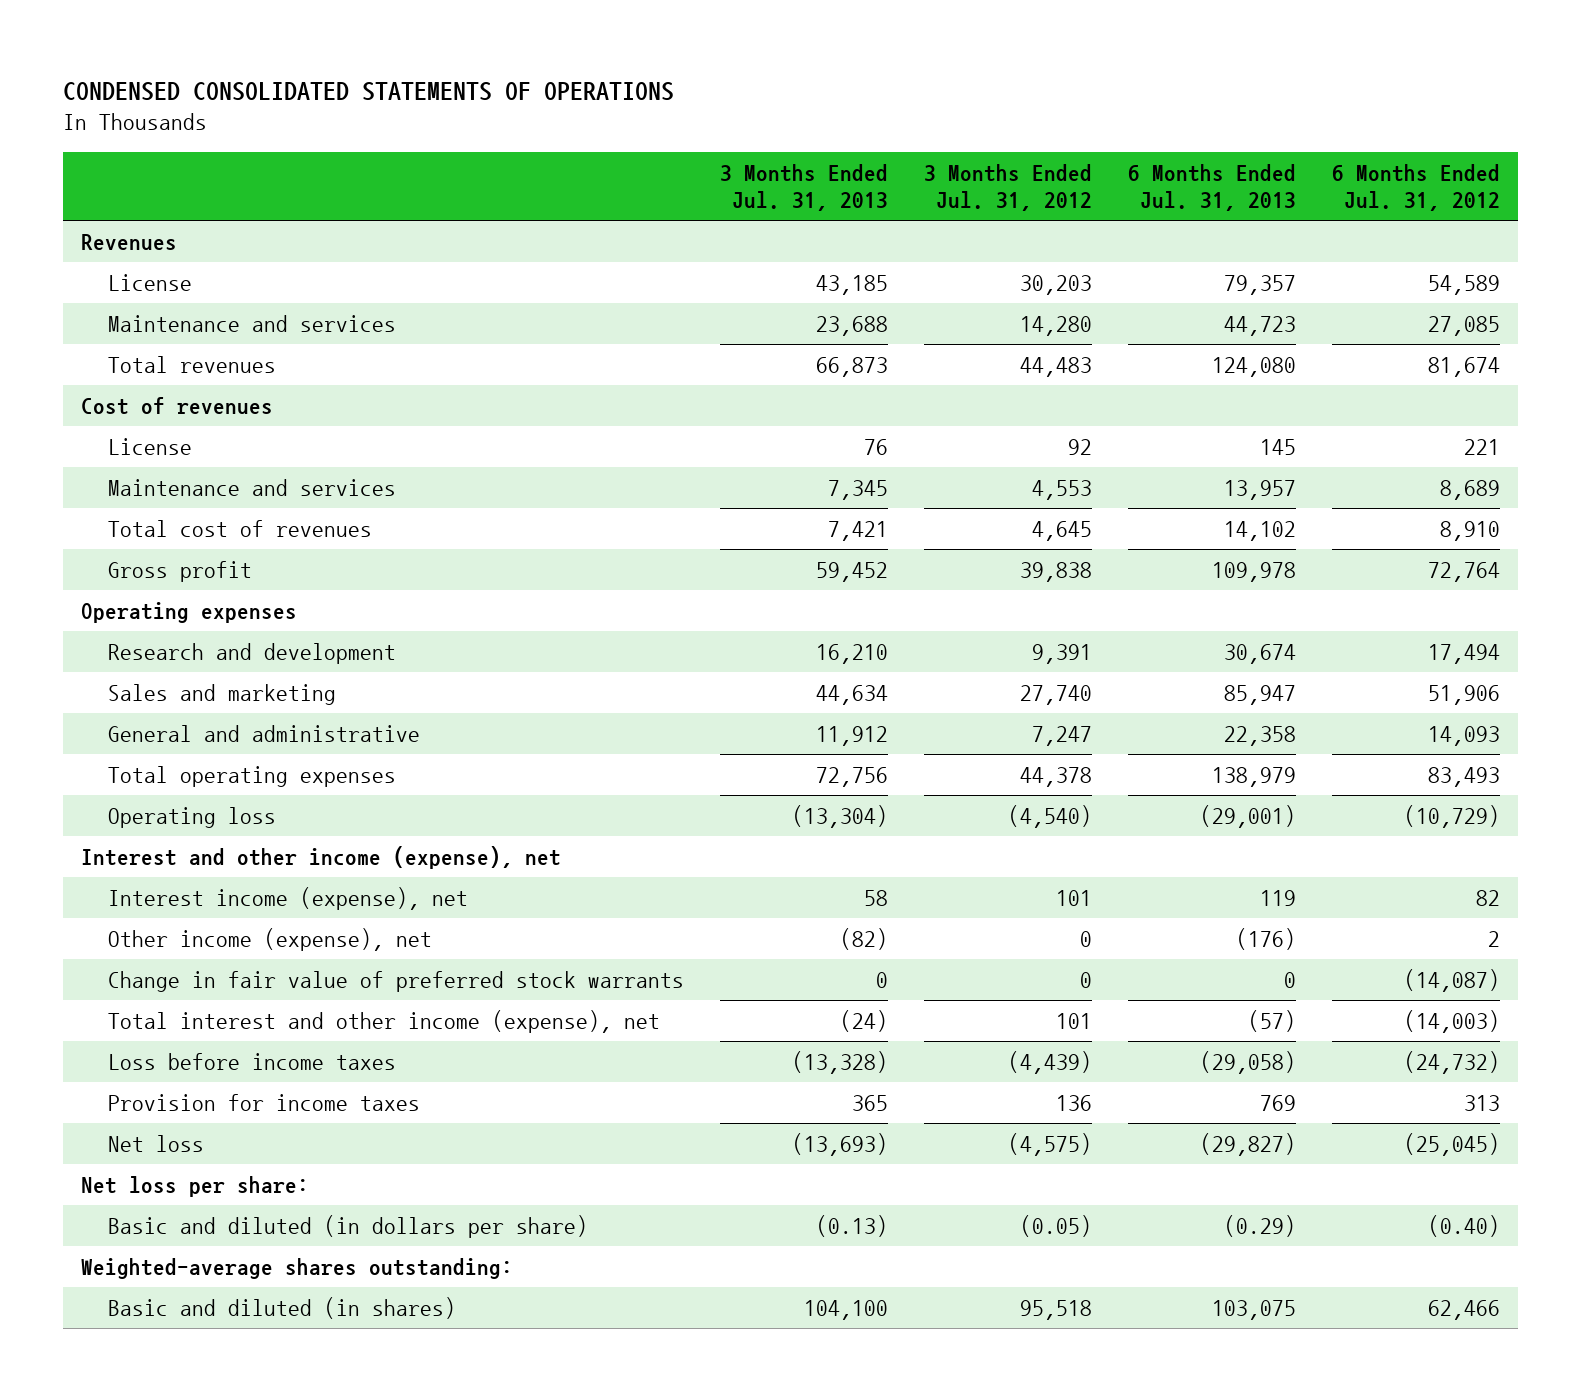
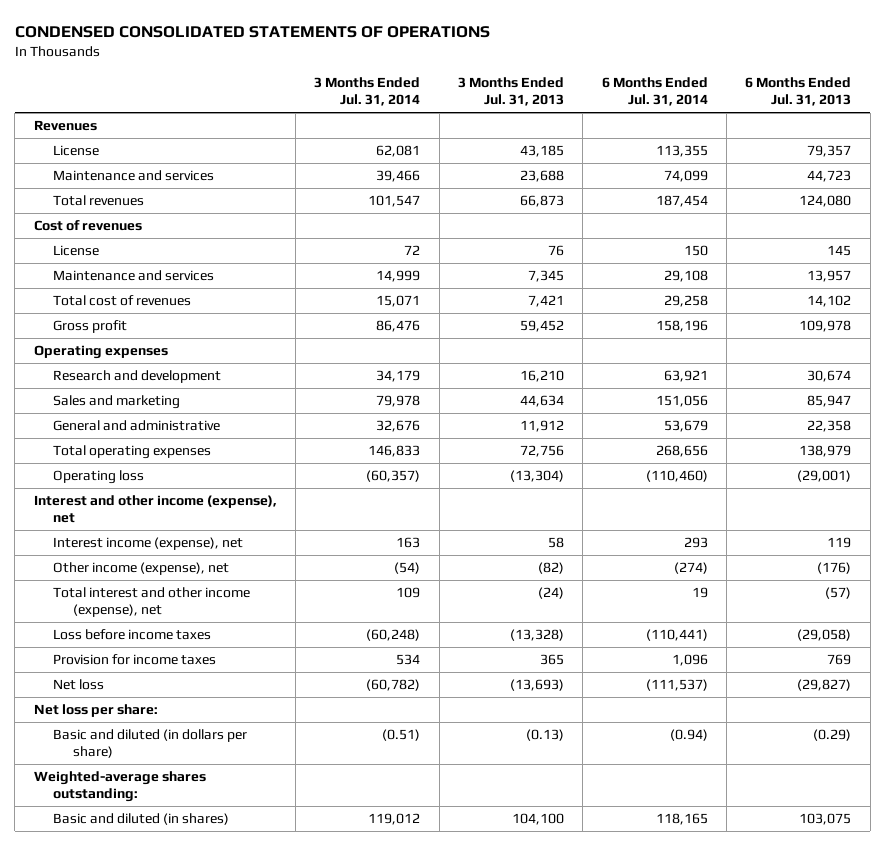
- | 3 Months Ended Jul. 31, 2013 | 3 Months Ended Jul. 31, 2012 | 6 Months Ended Jul. 31, 2013 | 6 Months Ended Jul. 31, 2012
+ | 3 Months Ended Jul. 31, 2014 | 3 Months Ended Jul. 31, 2013 | 6 Months Ended Jul. 31, 2014 | 6 Months Ended Jul. 31, 2013
- Change in fair value of preferred stock warrants | 0 | 0 | 0 | (14,087)

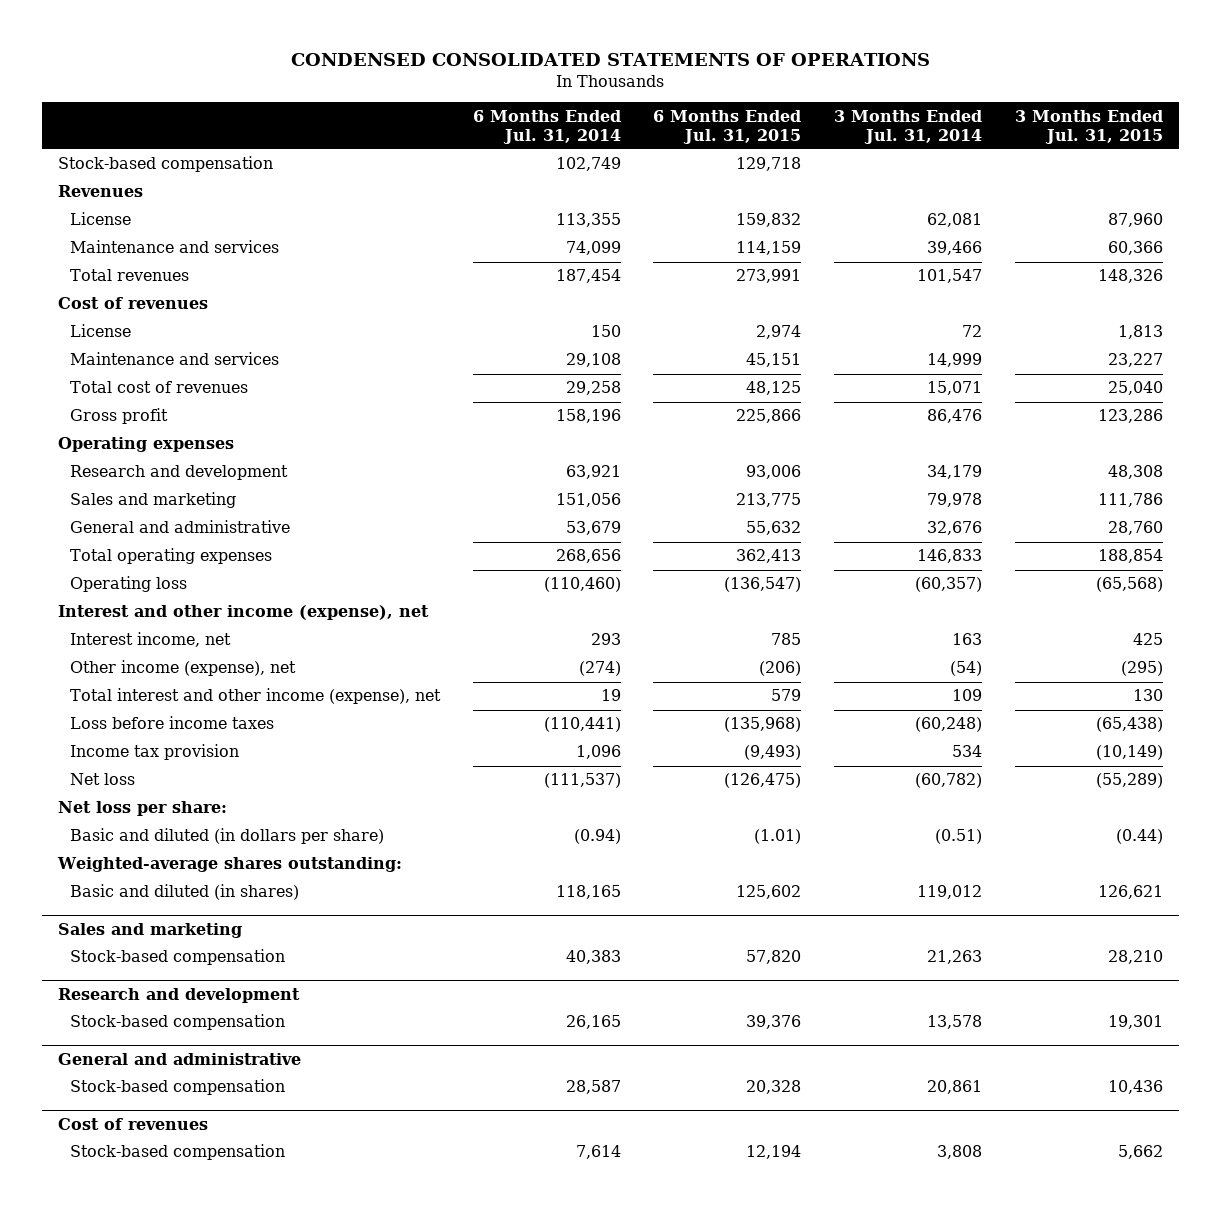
- | 3 Months Ended Jul. 31, 2014 | 3 Months Ended Jul. 31, 2013 | 6 Months Ended Jul. 31, 2014 | 6 Months Ended Jul. 31, 2013
+ | 6 Months Ended Jul. 31, 2014 | 6 Months Ended Jul. 31, 2015 | 3 Months Ended Jul. 31, 2014 | 3 Months Ended Jul. 31, 2015
+ Stock-based compensation | 102,749 | 129,718 | |
- Interest income (expense), net | 163 | 58 | 293 | 119
+ Interest income, net | 293 | 785 | 163 | 425
- Provision for income taxes | 534 | 365 | 1,096 | 769
+ Income tax provision | 1,096 | (9,493) | 534 | (10,149)
+ Sales and marketing
+ Stock-based compensation | 40,383 | 57,820 | 21,263 | 28,210
+ Research and development
+ Stock-based compensation | 26,165 | 39,376 | 13,578 | 19,301
+ General and administrative
+ Stock-based compensation | 28,587 | 20,328 | 20,861 | 10,436
+ Cost of revenues
+ Stock-based compensation | 7,614 | 12,194 | 3,808 | 5,662

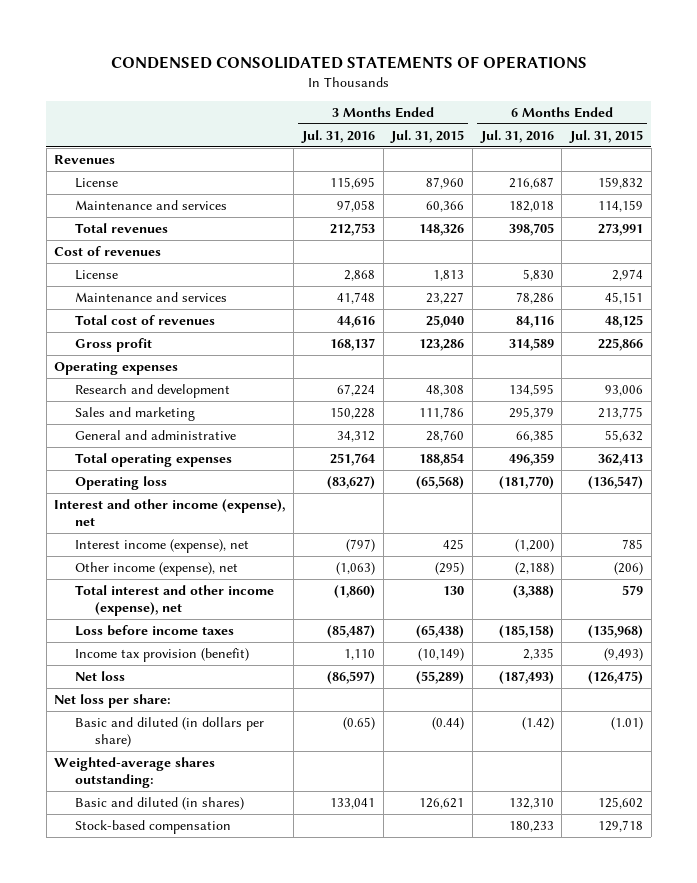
- | 6 Months Ended Jul. 31, 2014 | 6 Months Ended Jul. 31, 2015 | 3 Months Ended Jul. 31, 2014 | 3 Months Ended Jul. 31, 2015
+ | 3 Months Ended Jul. 31, 2016 | 3 Months Ended Jul. 31, 2015 | 6 Months Ended Jul. 31, 2016 | 6 Months Ended Jul. 31, 2015
- Interest income, net | 293 | 785 | 163 | 425
+ Interest income (expense), net | (797) | 425 | (1,200) | 785
- Income tax provision | 1,096 | (9,493) | 534 | (10,149)
+ Income tax provision (benefit) | 1,110 | (10,149) | 2,335 | (9,493)
- Sales and marketing
- Stock-based compensation | 40,383 | 57,820 | 21,263 | 28,210
- Research and development
- Stock-based compensation | 26,165 | 39,376 | 13,578 | 19,301
- General and administrative
- Stock-based compensation | 28,587 | 20,328 | 20,861 | 10,436
- Cost of revenues
- Stock-based compensation | 7,614 | 12,194 | 3,808 | 5,662
moved down: Stock-based compensation | | | 180,233 | 129,718

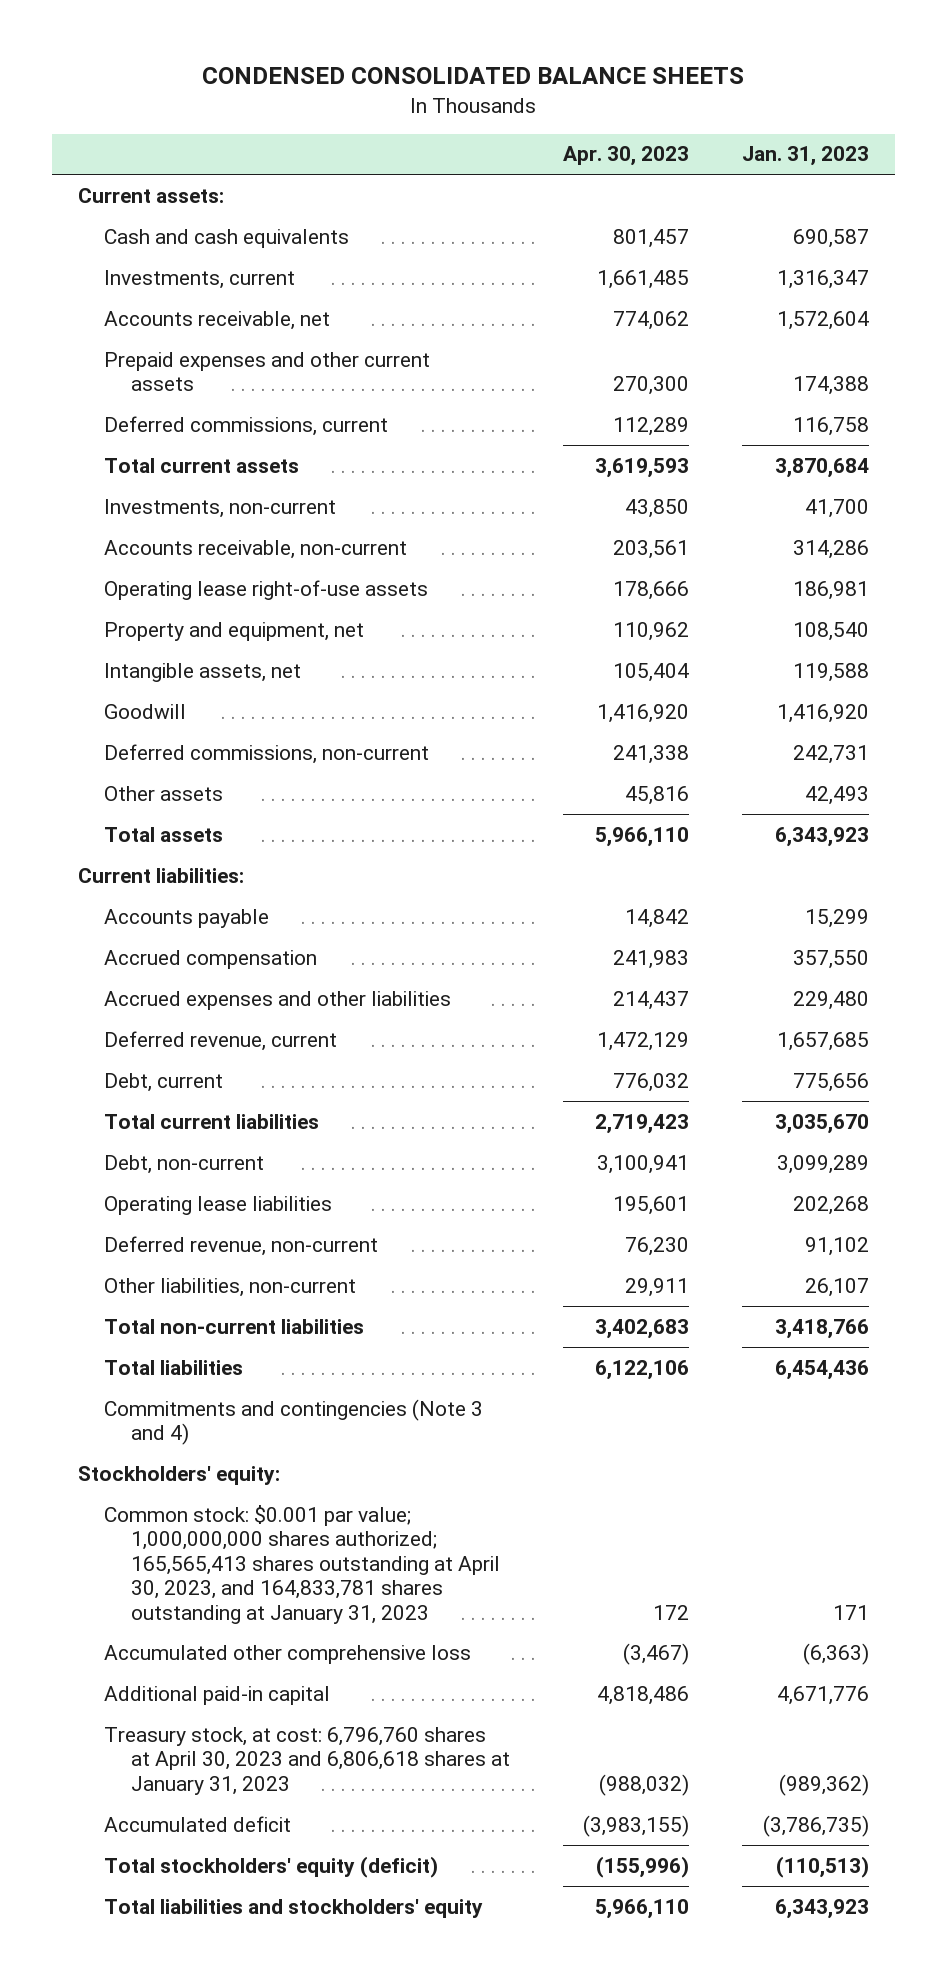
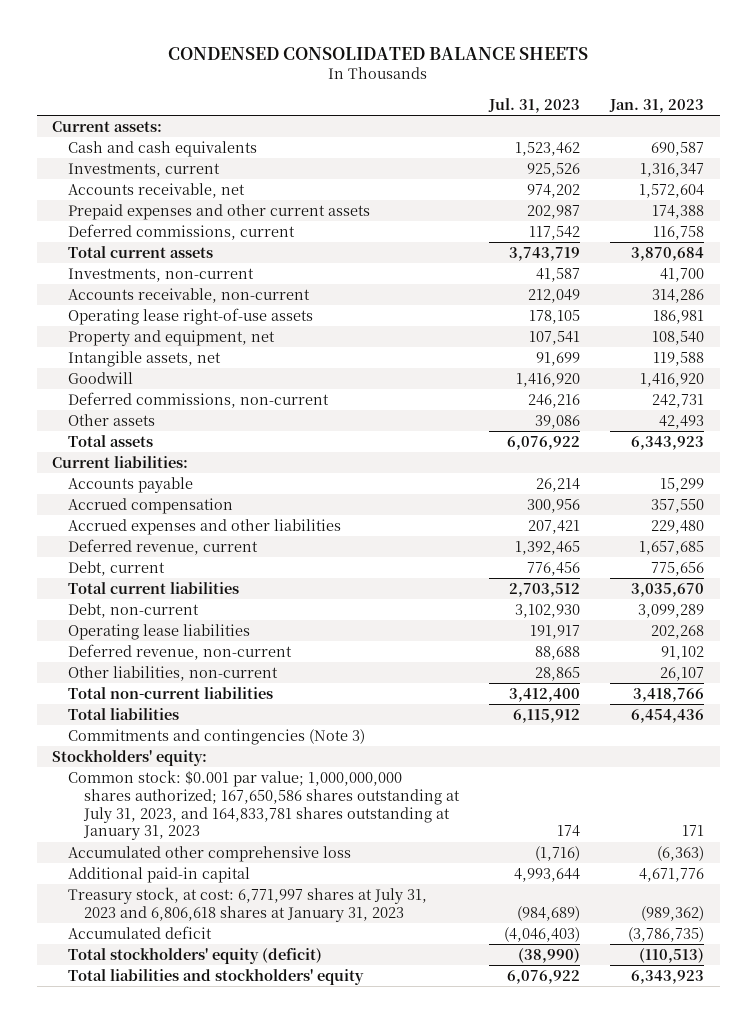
- | Apr. 30, 2023 | Jan. 31, 2023
+ | Jul. 31, 2023 | Jan. 31, 2023
- Commitments and contingencies (Note 3 and 4)
+ Commitments and contingencies (Note 3)
- Common stock: $0.001 par value; 1,000,000,000 shares authorized; 165,565,413 shares outstanding at April 30, 2023, and 164,833,781 shares outstanding at January 31, 2023 | 172 | 171
+ Common stock: $0.001 par value; 1,000,000,000 shares authorized; 167,650,586 shares outstanding at July 31, 2023, and 164,833,781 shares outstanding at January 31, 2023 | 174 | 171
- Treasury stock, at cost: 6,796,760 shares at April 30, 2023 and 6,806,618 shares at January 31, 2023 | (988,032) | (989,362)
+ Treasury stock, at cost: 6,771,997 shares at July 31, 2023 and 6,806,618 shares at January 31, 2023 | (984,689) | (989,362)

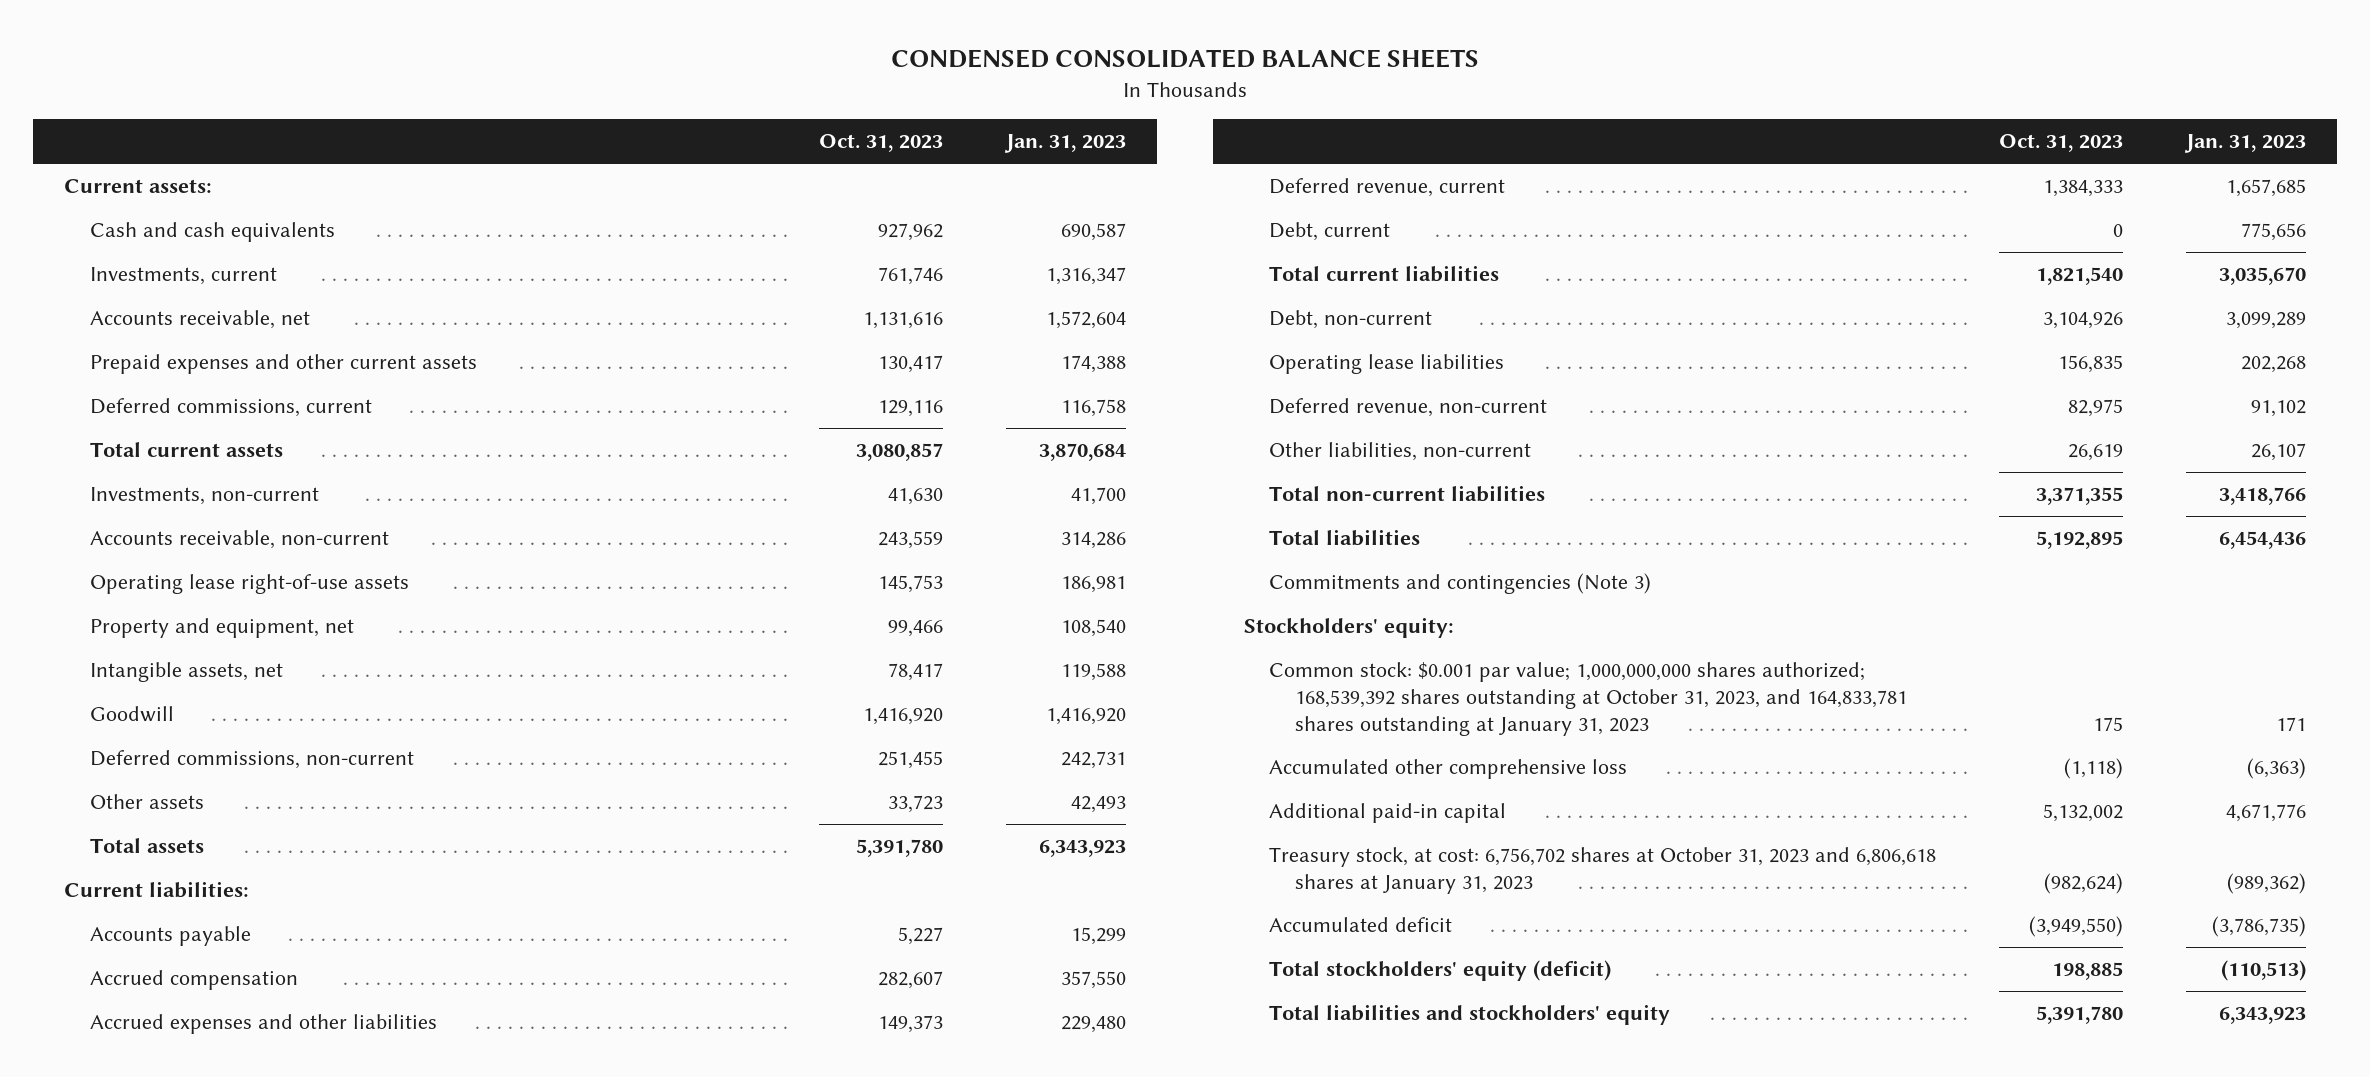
- | Jul. 31, 2023 | Jan. 31, 2023
+ | Oct. 31, 2023 | Jan. 31, 2023
- Common stock: $0.001 par value; 1,000,000,000 shares authorized; 167,650,586 shares outstanding at July 31, 2023, and 164,833,781 shares outstanding at January 31, 2023 | 174 | 171
+ Common stock: $0.001 par value; 1,000,000,000 shares authorized; 168,539,392 shares outstanding at October 31, 2023, and 164,833,781 shares outstanding at January 31, 2023 | 175 | 171
- Treasury stock, at cost: 6,771,997 shares at July 31, 2023 and 6,806,618 shares at January 31, 2023 | (984,689) | (989,362)
+ Treasury stock, at cost: 6,756,702 shares at October 31, 2023 and 6,806,618 shares at January 31, 2023 | (982,624) | (989,362)

